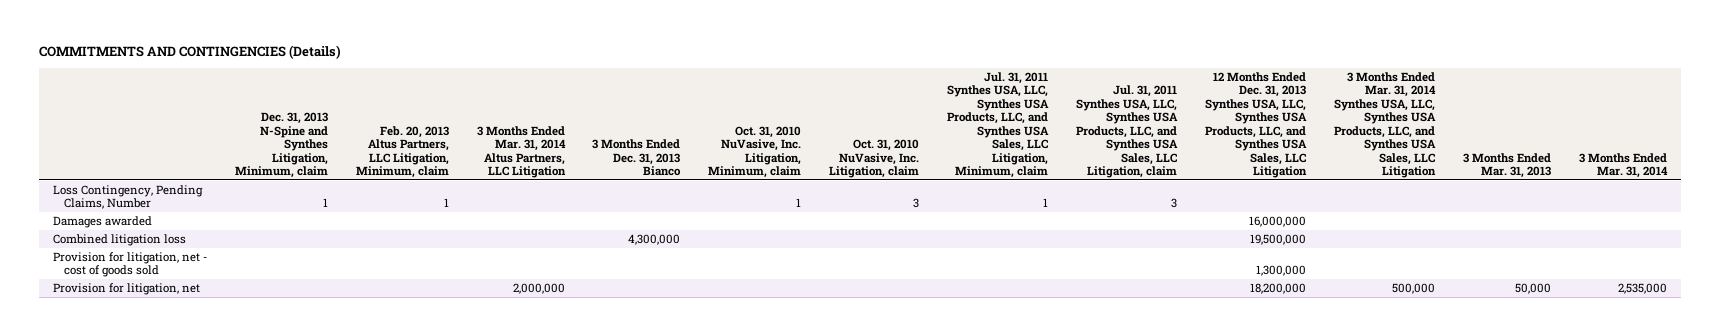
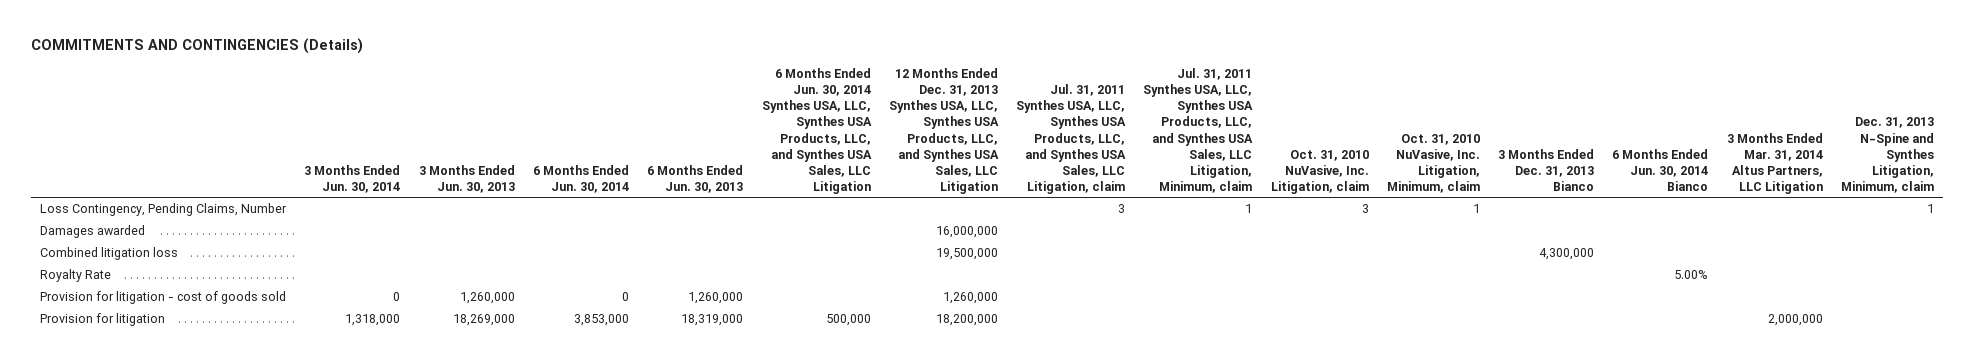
- | Dec. 31, 2013 N-Spine and Synthes Litigation, Minimum, claim | Feb. 20, 2013 Altus Partners, LLC Litigation, Minimum, claim | 3 Months Ended Mar. 31, 2014 Altus Partners, LLC Litigation | 3 Months Ended Dec. 31, 2013 Bianco | Oct. 31, 2010 NuVasive, Inc. Litigation, Minimum, claim | Oct. 31, 2010 NuVasive, Inc. Litigation, claim | Jul. 31, 2011 Synthes USA, LLC, Synthes USA Products, LLC, and Synthes USA Sales, LLC Litigation, Minimum, claim | Jul. 31, 2011 Synthes USA, LLC, Synthes USA Products, LLC, and Synthes USA Sales, LLC Litigation, claim | 12 Months Ended Dec. 31, 2013 Synthes USA, LLC, Synthes USA Products, LLC, and Synthes USA Sales, LLC Litigation | 3 Months Ended Mar. 31, 2014 Synthes USA, LLC, Synthes USA Products, LLC, and Synthes USA Sales, LLC Litigation | 3 Months Ended Mar. 31, 2013 | 3 Months Ended Mar. 31, 2014
+ | 3 Months Ended Jun. 30, 2014 | 3 Months Ended Jun. 30, 2013 | 6 Months Ended Jun. 30, 2014 | 6 Months Ended Jun. 30, 2013 | 6 Months Ended Jun. 30, 2014 Synthes USA, LLC, Synthes USA Products, LLC, and Synthes USA Sales, LLC Litigation | 12 Months Ended Dec. 31, 2013 Synthes USA, LLC, Synthes USA Products, LLC, and Synthes USA Sales, LLC Litigation | Jul. 31, 2011 Synthes USA, LLC, Synthes USA Products, LLC, and Synthes USA Sales, LLC Litigation, claim | Jul. 31, 2011 Synthes USA, LLC, Synthes USA Products, LLC, and Synthes USA Sales, LLC Litigation, Minimum, claim | Oct. 31, 2010 NuVasive, Inc. Litigation, claim | Oct. 31, 2010 NuVasive, Inc. Litigation, Minimum, claim | 3 Months Ended Dec. 31, 2013 Bianco | 6 Months Ended Jun. 30, 2014 Bianco | 3 Months Ended Mar. 31, 2014 Altus Partners, LLC Litigation | Dec. 31, 2013 N-Spine and Synthes Litigation, Minimum, claim
- Provision for litigation, net - cost of goods sold | | | | | | | | | 1,300,000 | | |
- Provision for litigation, net | | | 2,000,000 | | | | | | 18,200,000 | 500,000 | 50,000 | 2,535,000
+ Royalty Rate | | | | | | | | | | | | 5.00% | |
+ Provision for litigation - cost of goods sold | 0 | 1,260,000 | 0 | 1,260,000 | | 1,260,000 | | | | | | | |
+ Provision for litigation | 1,318,000 | 18,269,000 | 3,853,000 | 18,319,000 | 500,000 | 18,200,000 | | | | | | | 2,000,000 |

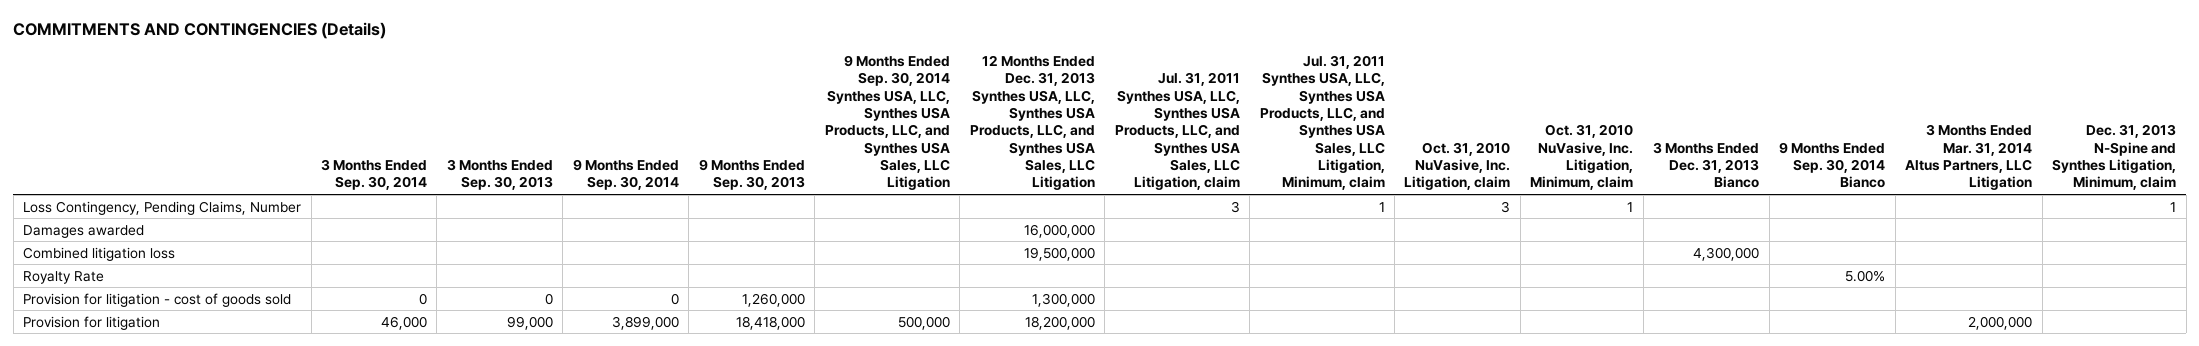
- | 3 Months Ended Jun. 30, 2014 | 3 Months Ended Jun. 30, 2013 | 6 Months Ended Jun. 30, 2014 | 6 Months Ended Jun. 30, 2013 | 6 Months Ended Jun. 30, 2014 Synthes USA, LLC, Synthes USA Products, LLC, and Synthes USA Sales, LLC Litigation | 12 Months Ended Dec. 31, 2013 Synthes USA, LLC, Synthes USA Products, LLC, and Synthes USA Sales, LLC Litigation | Jul. 31, 2011 Synthes USA, LLC, Synthes USA Products, LLC, and Synthes USA Sales, LLC Litigation, claim | Jul. 31, 2011 Synthes USA, LLC, Synthes USA Products, LLC, and Synthes USA Sales, LLC Litigation, Minimum, claim | Oct. 31, 2010 NuVasive, Inc. Litigation, claim | Oct. 31, 2010 NuVasive, Inc. Litigation, Minimum, claim | 3 Months Ended Dec. 31, 2013 Bianco | 6 Months Ended Jun. 30, 2014 Bianco | 3 Months Ended Mar. 31, 2014 Altus Partners, LLC Litigation | Dec. 31, 2013 N-Spine and Synthes Litigation, Minimum, claim
+ | 3 Months Ended Sep. 30, 2014 | 3 Months Ended Sep. 30, 2013 | 9 Months Ended Sep. 30, 2014 | 9 Months Ended Sep. 30, 2013 | 9 Months Ended Sep. 30, 2014 Synthes USA, LLC, Synthes USA Products, LLC, and Synthes USA Sales, LLC Litigation | 12 Months Ended Dec. 31, 2013 Synthes USA, LLC, Synthes USA Products, LLC, and Synthes USA Sales, LLC Litigation | Jul. 31, 2011 Synthes USA, LLC, Synthes USA Products, LLC, and Synthes USA Sales, LLC Litigation, claim | Jul. 31, 2011 Synthes USA, LLC, Synthes USA Products, LLC, and Synthes USA Sales, LLC Litigation, Minimum, claim | Oct. 31, 2010 NuVasive, Inc. Litigation, claim | Oct. 31, 2010 NuVasive, Inc. Litigation, Minimum, claim | 3 Months Ended Dec. 31, 2013 Bianco | 9 Months Ended Sep. 30, 2014 Bianco | 3 Months Ended Mar. 31, 2014 Altus Partners, LLC Litigation | Dec. 31, 2013 N-Spine and Synthes Litigation, Minimum, claim
- Provision for litigation - cost of goods sold | 0 | 1,260,000 | 0 | 1,260,000 | | 1,260,000 | | | | | | | |
+ Provision for litigation - cost of goods sold | 0 | 0 | 0 | 1,260,000 | | 1,300,000 | | | | | | | |

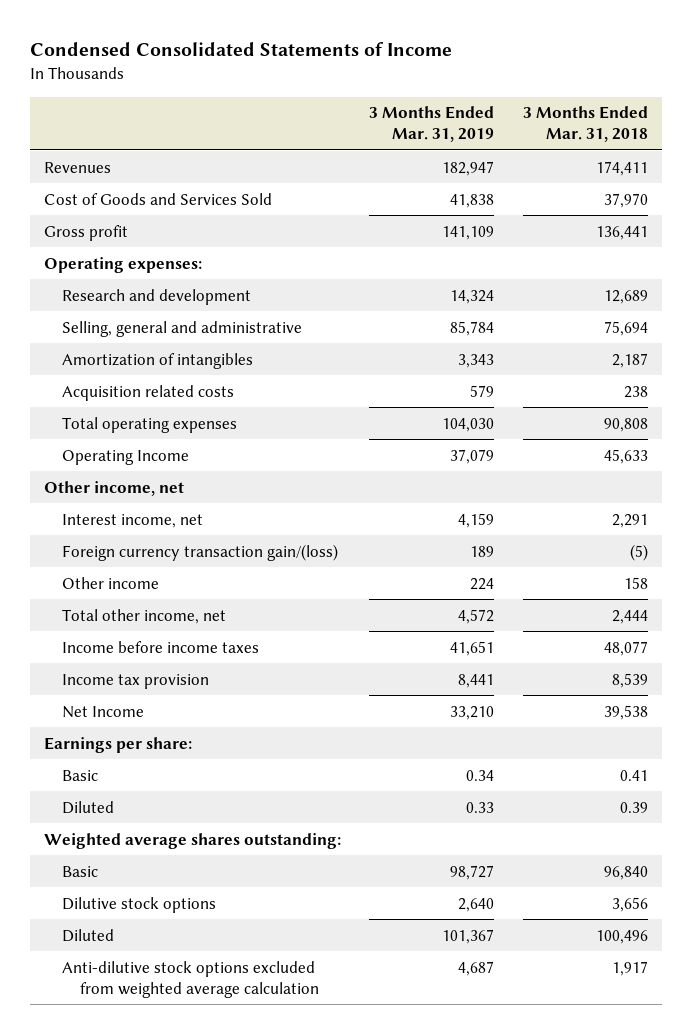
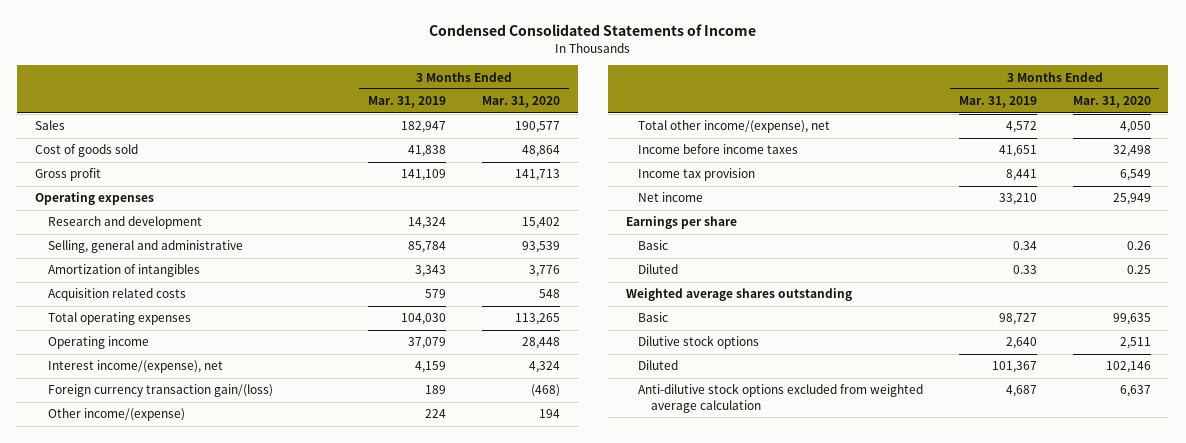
- | 3 Months Ended Mar. 31, 2019 | 3 Months Ended Mar. 31, 2018
+ | 3 Months Ended Mar. 31, 2019 | 3 Months Ended Mar. 31, 2020
- Revenues | 182,947 | 174,411
- Cost of Goods and Services Sold | 41,838 | 37,970
+ Sales | 182,947 | 190,577
+ Cost of goods sold | 41,838 | 48,864
- Operating expenses:
+ Operating expenses
- Operating Income | 37,079 | 45,633
- Other income, net
- Interest income, net | 4,159 | 2,291
+ Operating income | 37,079 | 28,448
+ Interest income/(expense), net | 4,159 | 4,324
- Other income | 224 | 158
- Total other income, net | 4,572 | 2,444
+ Other income/(expense) | 224 | 194
+ Total other income/(expense), net | 4,572 | 4,050
- Net Income | 33,210 | 39,538
- Earnings per share:
+ Net income | 33,210 | 25,949
+ Earnings per share
- Weighted average shares outstanding:
+ Weighted average shares outstanding

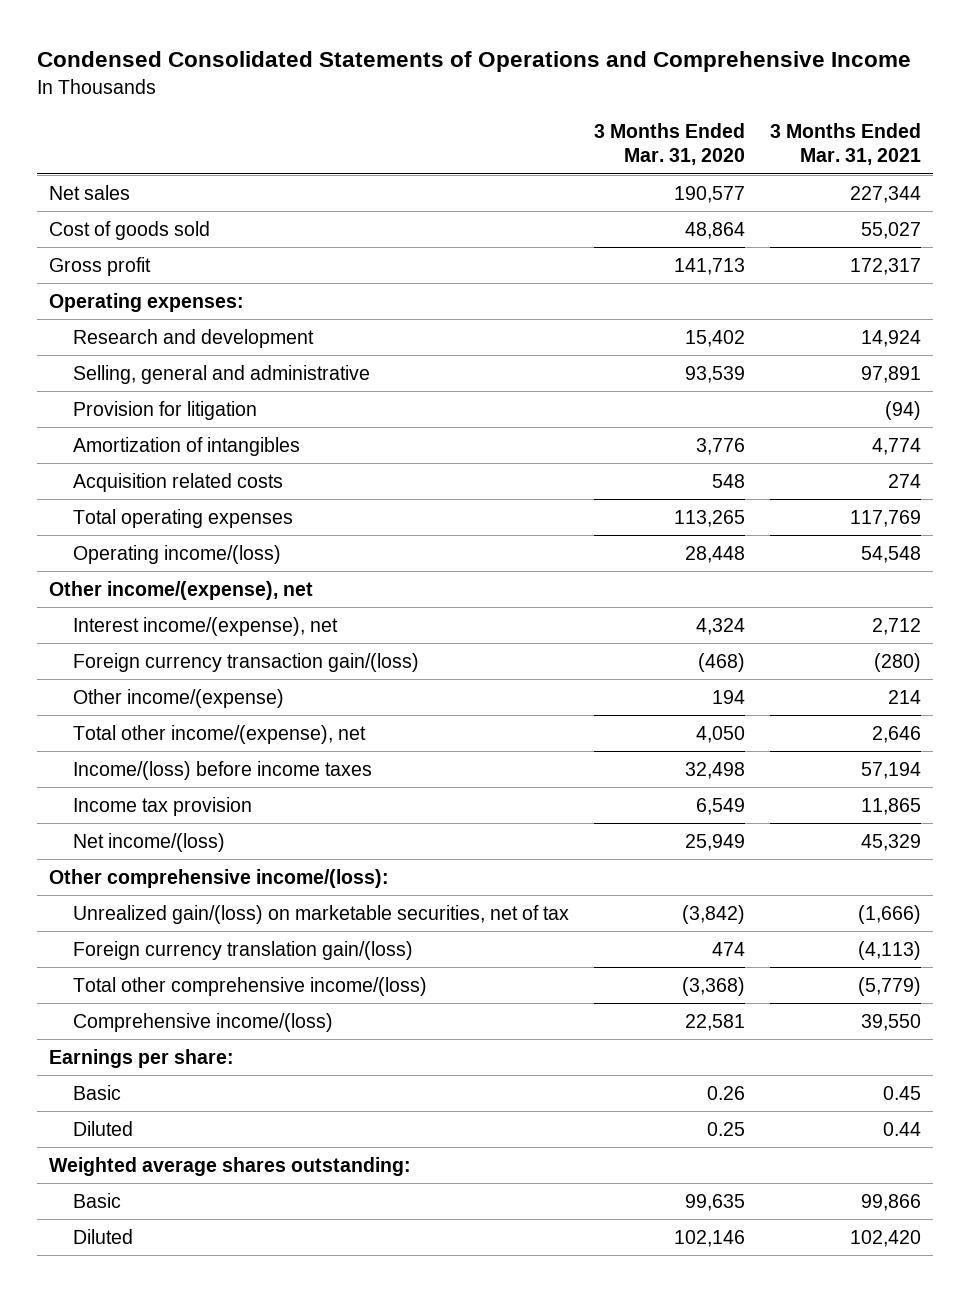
- Condensed Consolidated Statements of Income
+ Condensed Consolidated Statements of Operations and Comprehensive Income
- | 3 Months Ended Mar. 31, 2019 | 3 Months Ended Mar. 31, 2020
+ | 3 Months Ended Mar. 31, 2020 | 3 Months Ended Mar. 31, 2021
- Sales | 182,947 | 190,577
+ Net sales | 190,577 | 227,344
- Operating expenses
+ Operating expenses:
+ Provision for litigation | | (94)
- Operating income | 37,079 | 28,448
+ Operating income/(loss) | 28,448 | 54,548
+ Other income/(expense), net
- Income before income taxes | 41,651 | 32,498
+ Income/(loss) before income taxes | 32,498 | 57,194
- Net income | 33,210 | 25,949
- Earnings per share
+ Net income/(loss) | 25,949 | 45,329
+ Other comprehensive income/(loss):
+ Unrealized gain/(loss) on marketable securities, net of tax | (3,842) | (1,666)
+ Foreign currency translation gain/(loss) | 474 | (4,113)
+ Total other comprehensive income/(loss) | (3,368) | (5,779)
+ Comprehensive income/(loss) | 22,581 | 39,550
+ Earnings per share:
- Weighted average shares outstanding
+ Weighted average shares outstanding:
- Dilutive stock options | 2,640 | 2,511
- Anti-dilutive stock options excluded from weighted average calculation | 4,687 | 6,637

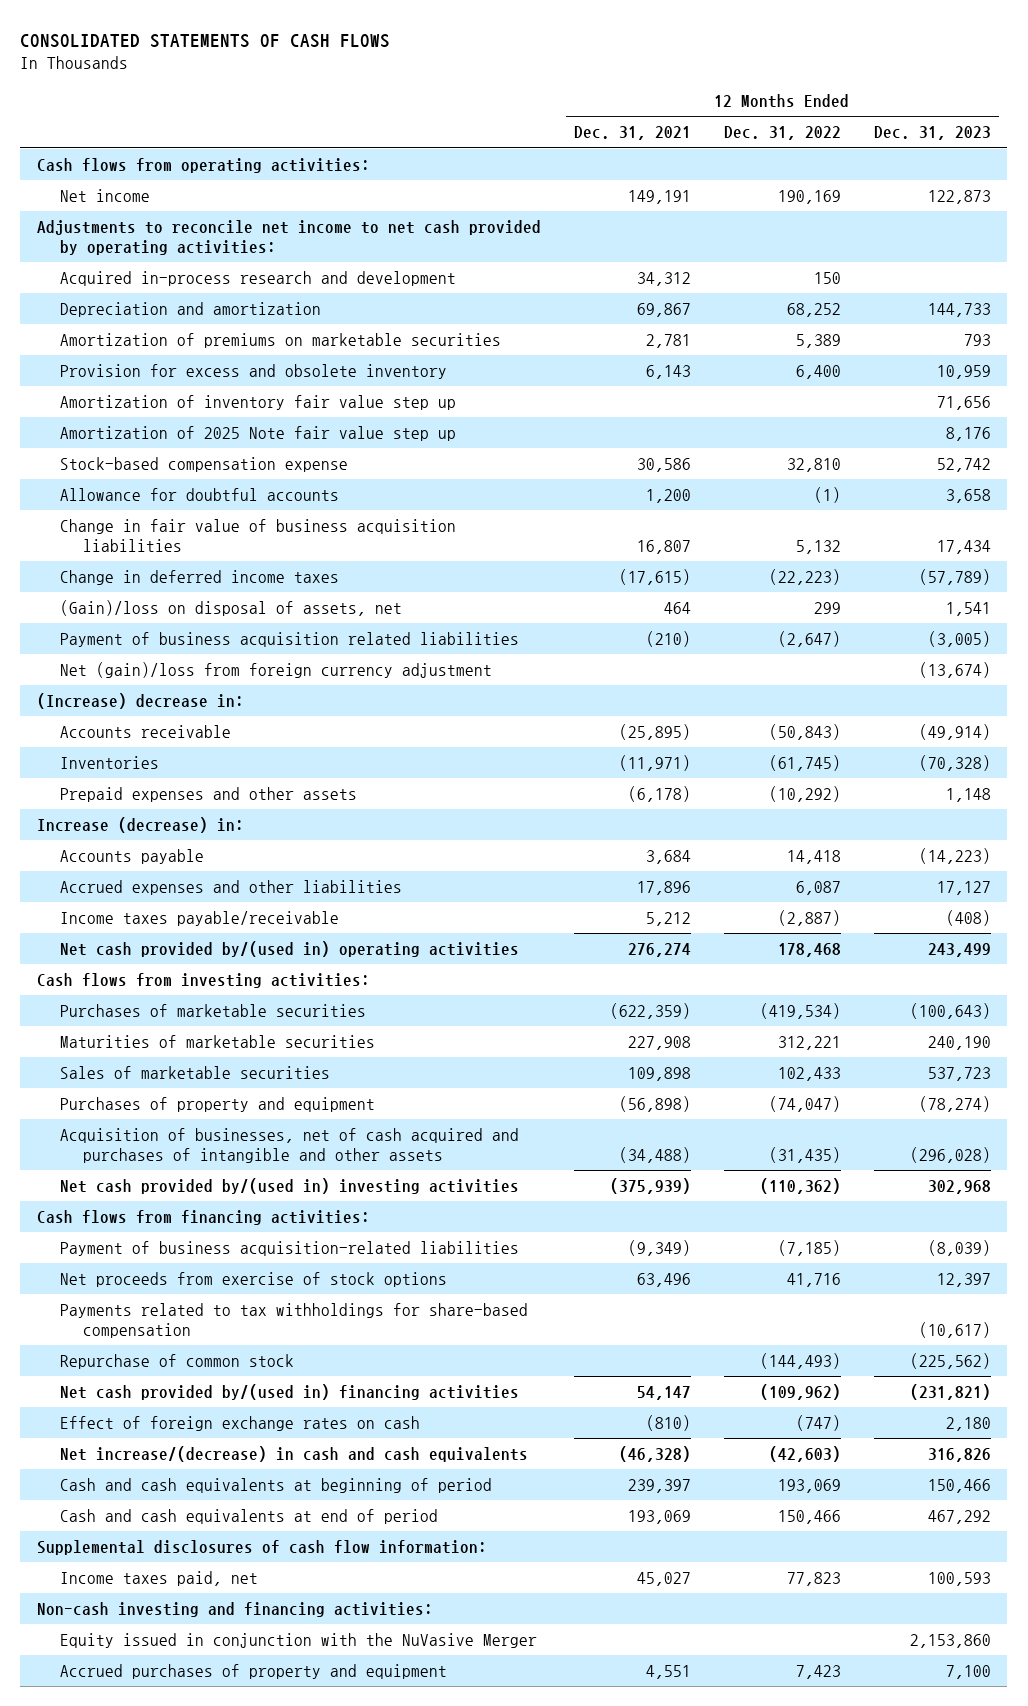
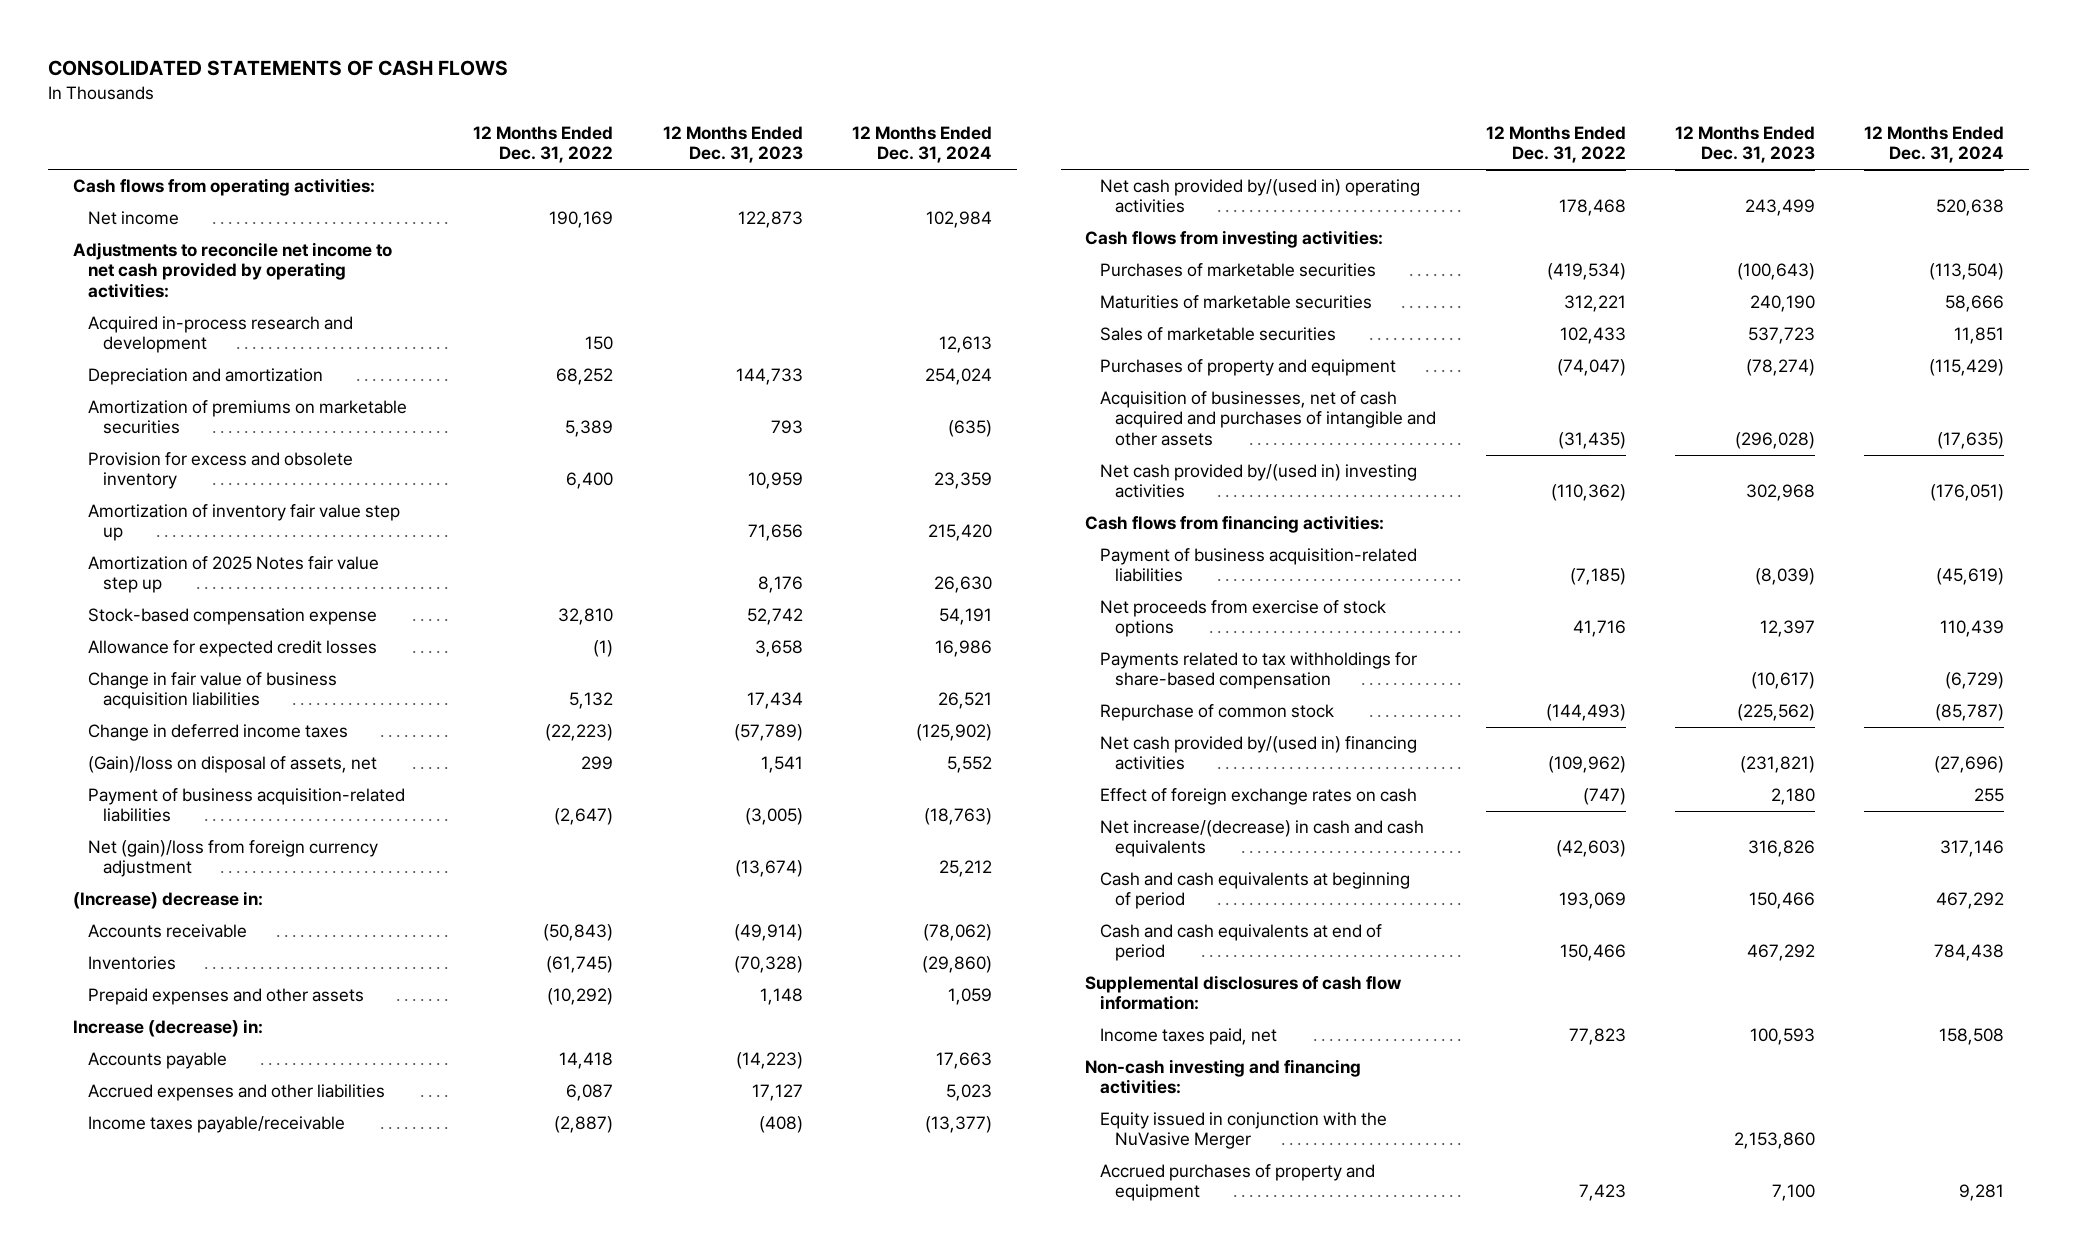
- | 12 Months Ended Dec. 31, 2021 | 12 Months Ended Dec. 31, 2022 | 12 Months Ended Dec. 31, 2023
+ | 12 Months Ended Dec. 31, 2022 | 12 Months Ended Dec. 31, 2023 | 12 Months Ended Dec. 31, 2024
- Amortization of 2025 Note fair value step up | | | 8,176
+ Amortization of 2025 Notes fair value step up | | 8,176 | 26,630
- Allowance for doubtful accounts | 1,200 | (1) | 3,658
+ Allowance for expected credit losses | (1) | 3,658 | 16,986
- Payment of business acquisition related liabilities | (210) | (2,647) | (3,005)
+ Payment of business acquisition-related liabilities | (2,647) | (3,005) | (18,763)

